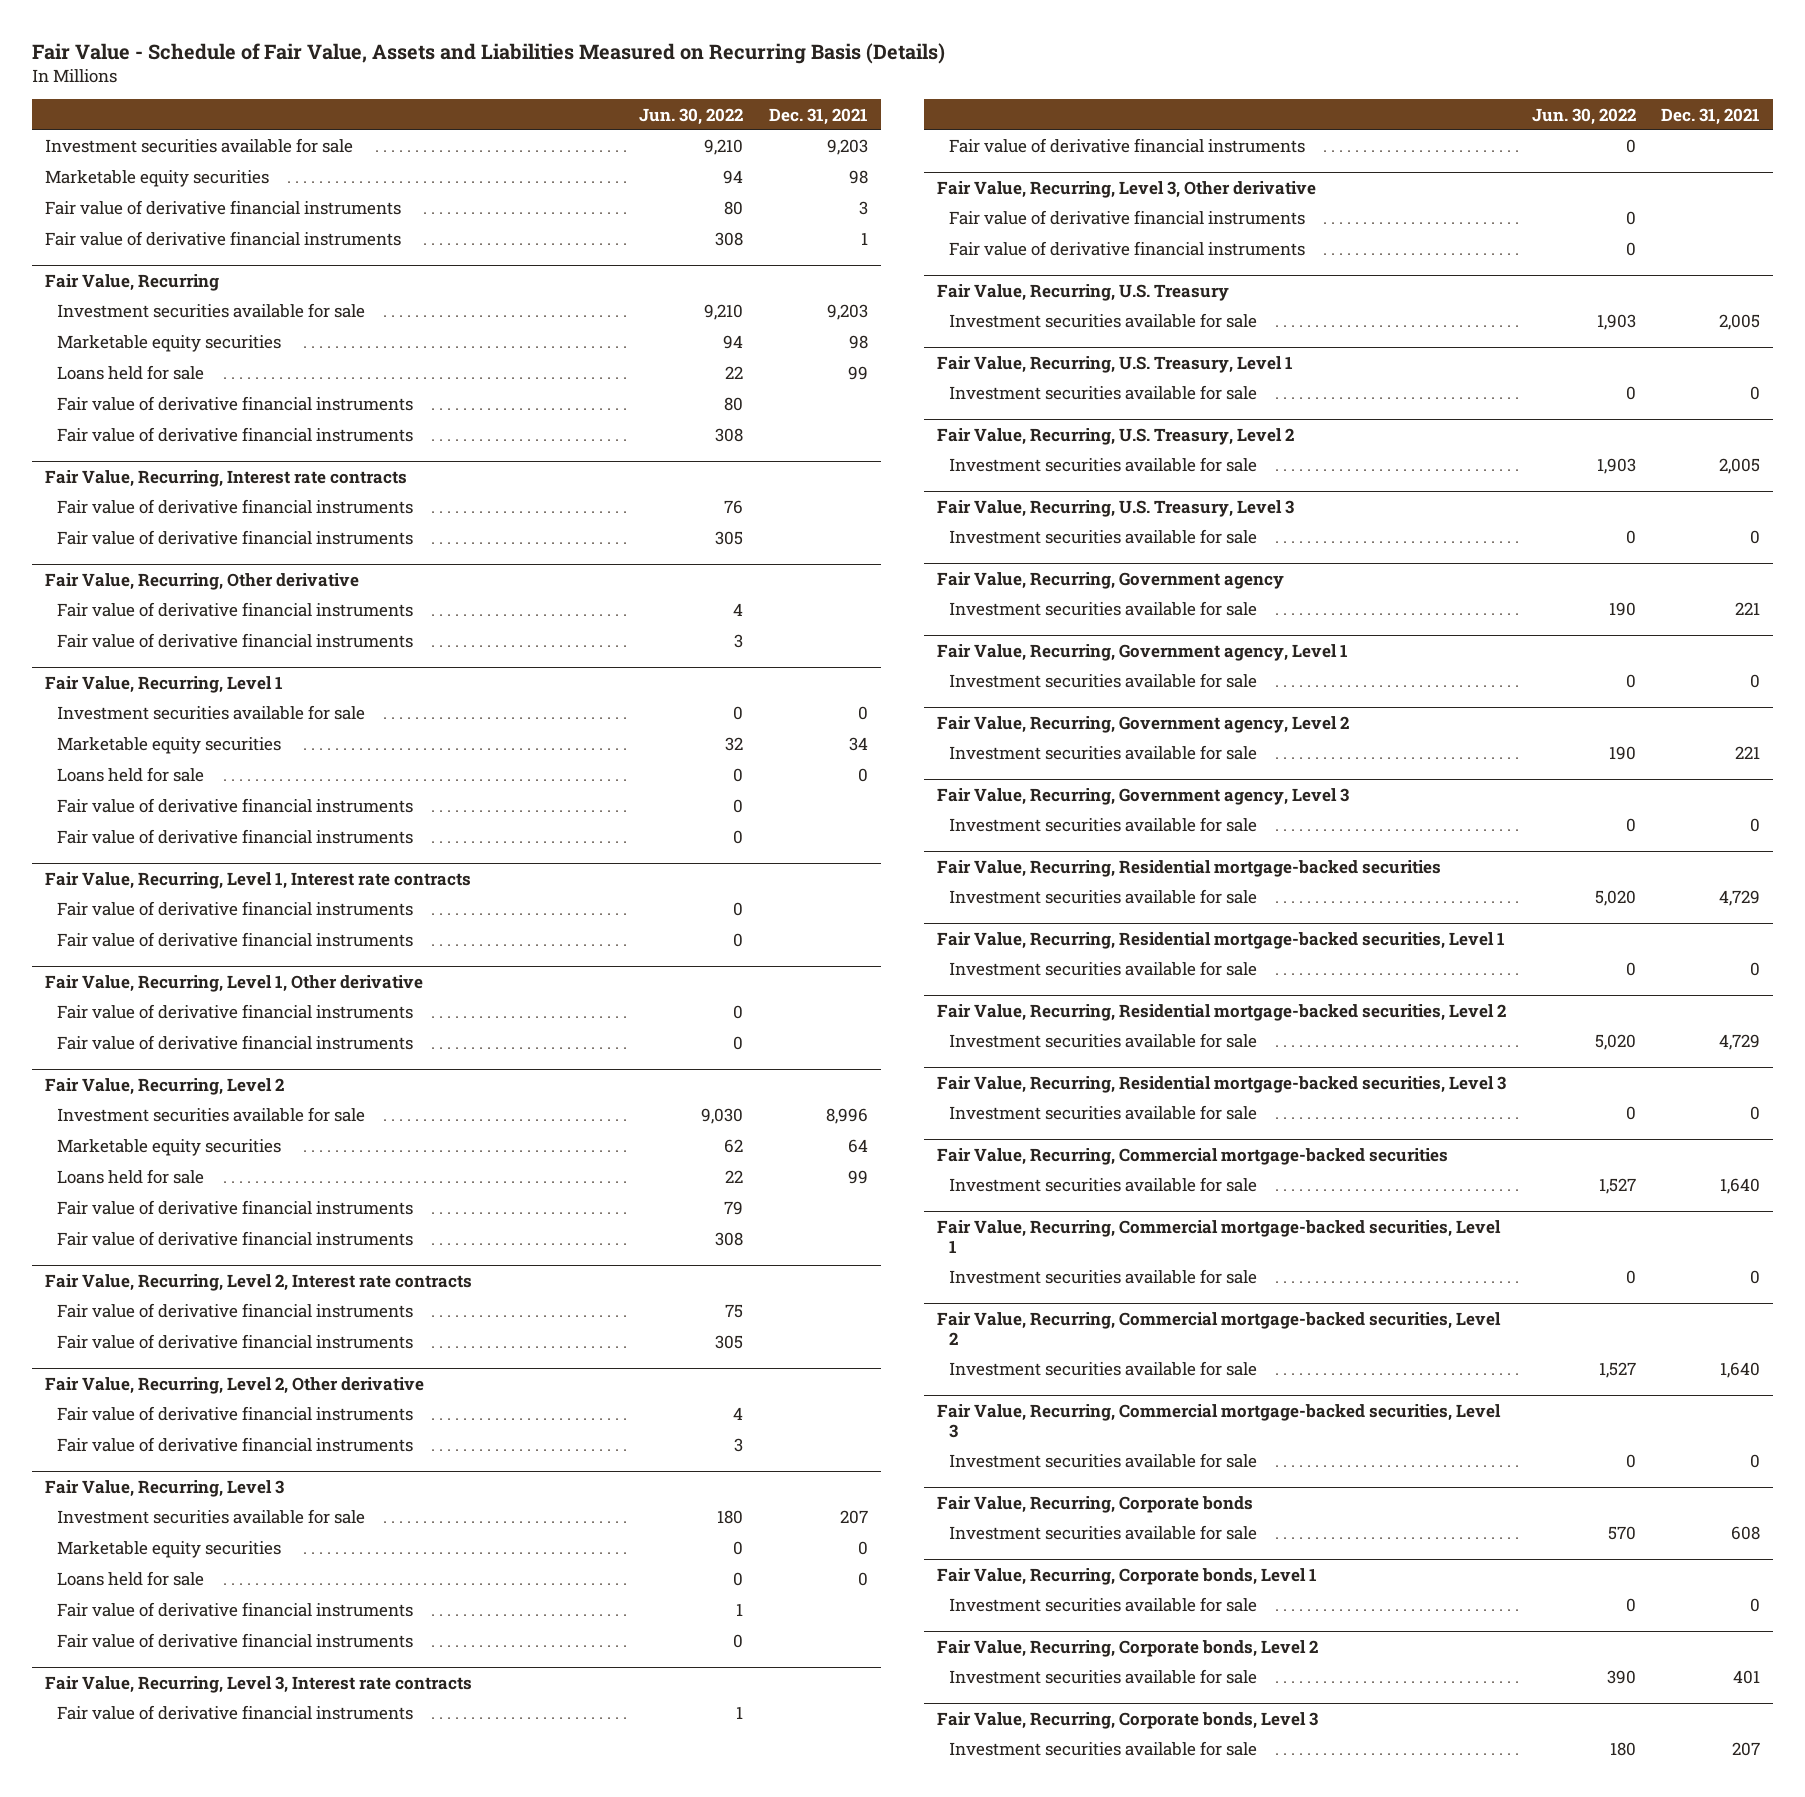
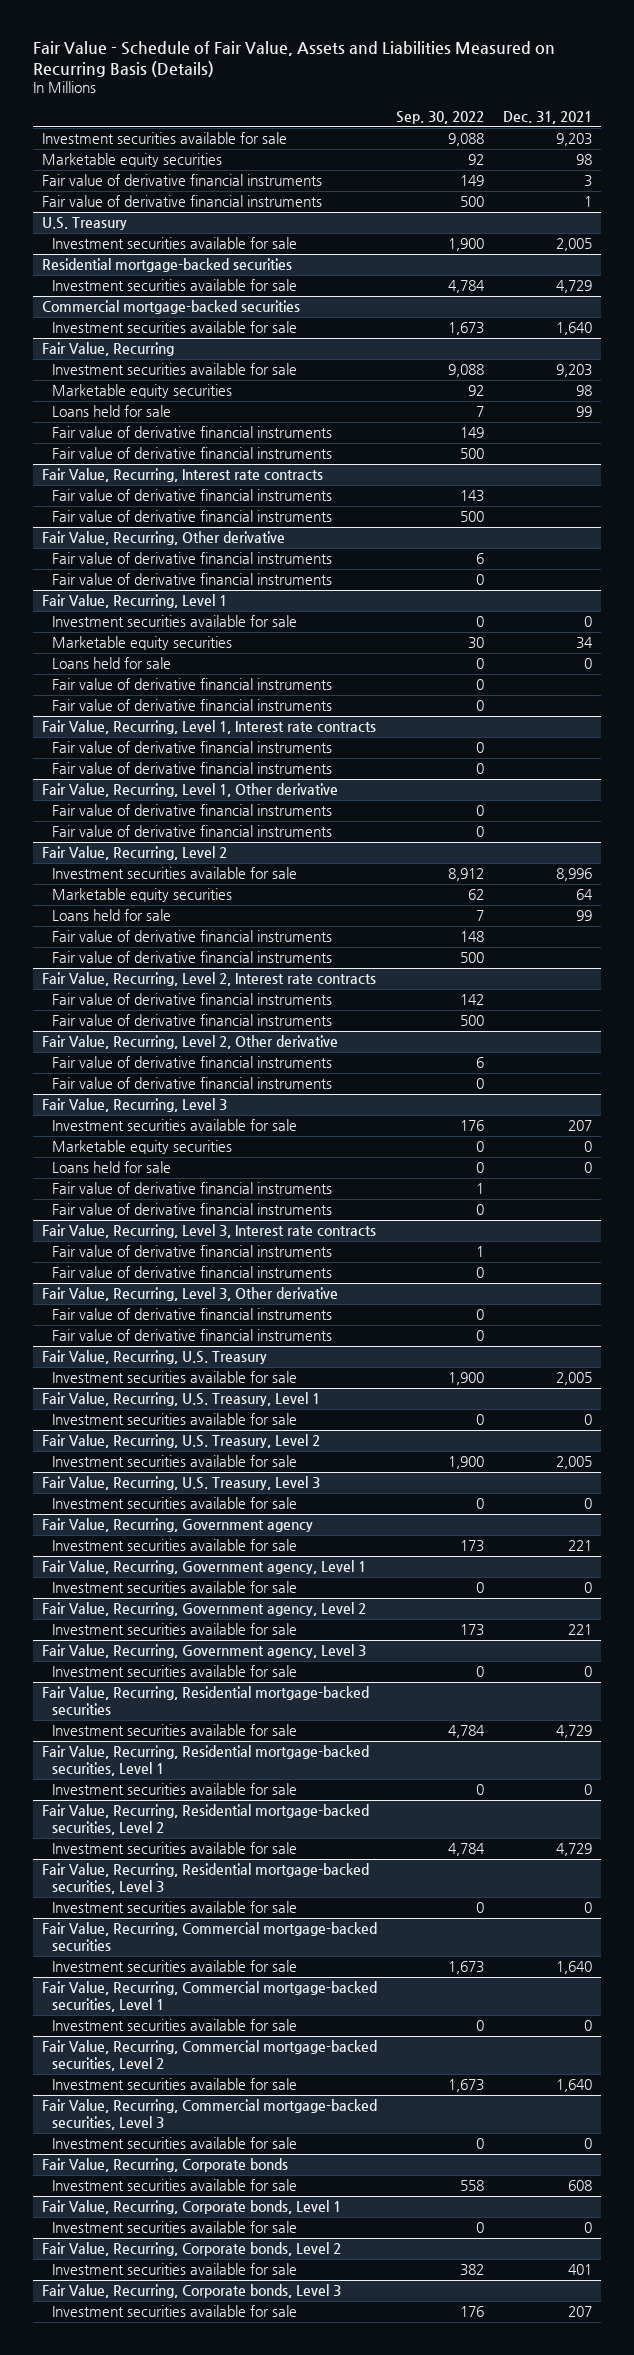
- | Jun. 30, 2022 | Dec. 31, 2021
+ | Sep. 30, 2022 | Dec. 31, 2021
+ U.S. Treasury
+ Investment securities available for sale | 1,900 | 2,005
+ Residential mortgage-backed securities
+ Investment securities available for sale | 4,784 | 4,729
+ Commercial mortgage-backed securities
+ Investment securities available for sale | 1,673 | 1,640

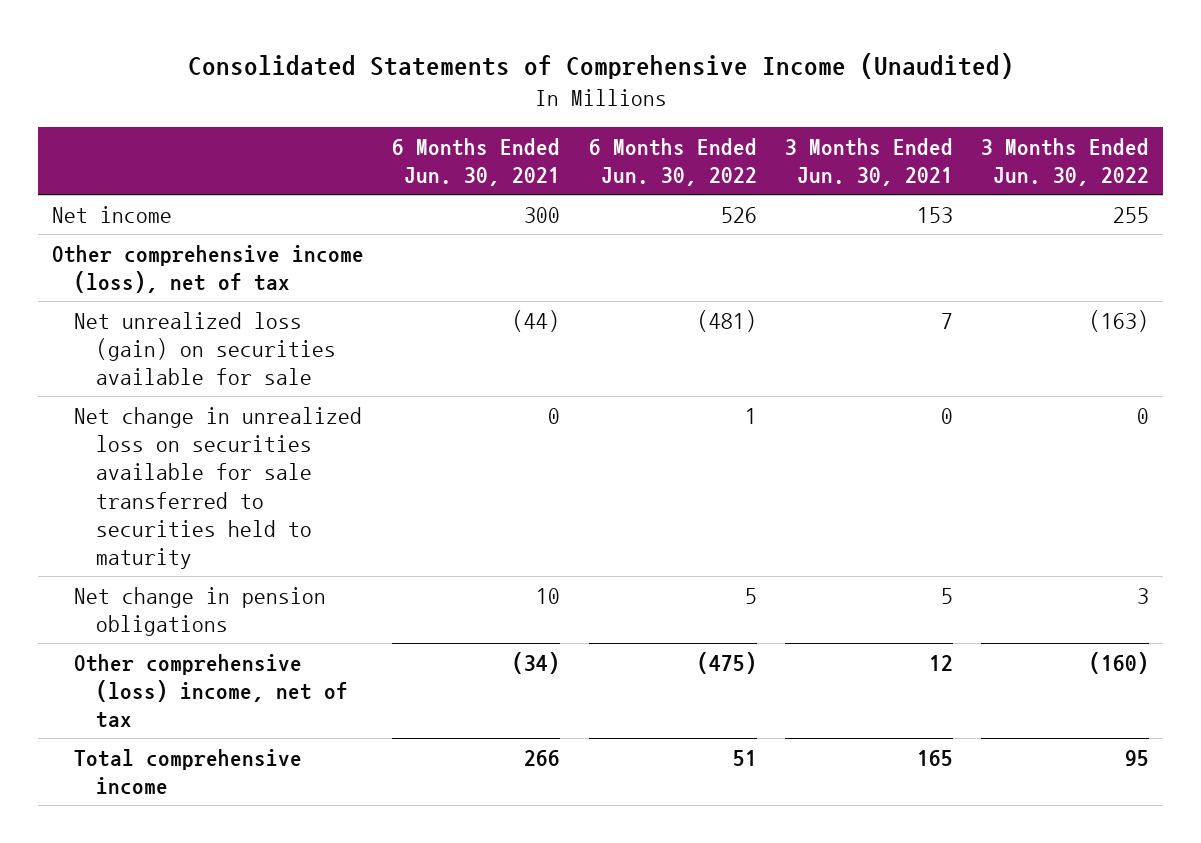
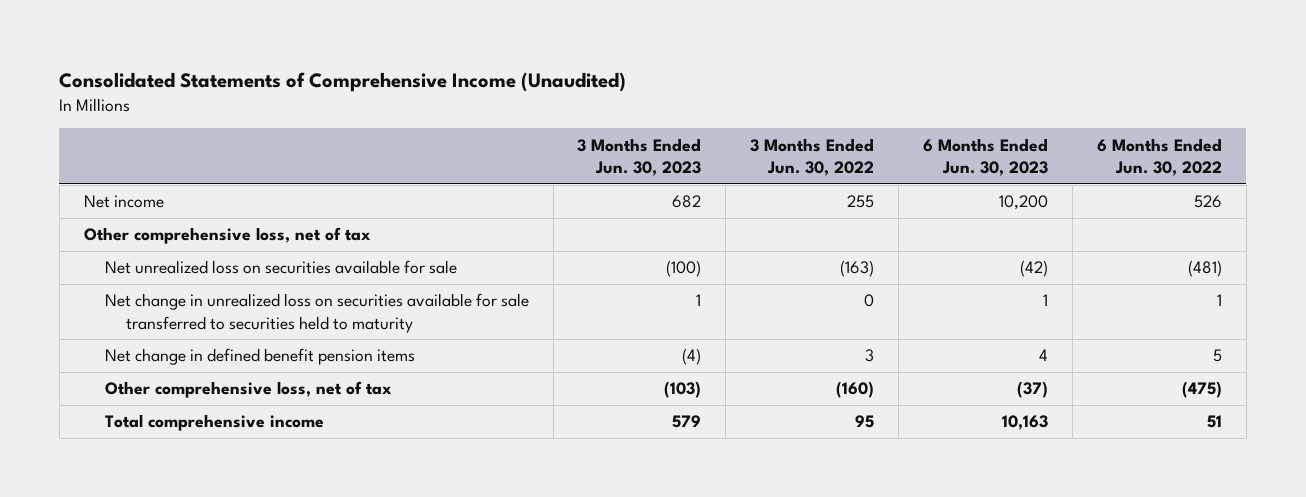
- | 6 Months Ended Jun. 30, 2021 | 6 Months Ended Jun. 30, 2022 | 3 Months Ended Jun. 30, 2021 | 3 Months Ended Jun. 30, 2022
+ | 3 Months Ended Jun. 30, 2023 | 3 Months Ended Jun. 30, 2022 | 6 Months Ended Jun. 30, 2023 | 6 Months Ended Jun. 30, 2022
- Other comprehensive income (loss), net of tax
- Net unrealized loss (gain) on securities available for sale | (44) | (481) | 7 | (163)
+ Other comprehensive loss, net of tax
+ Net unrealized loss on securities available for sale | (100) | (163) | (42) | (481)
- Net change in pension obligations | 10 | 5 | 5 | 3
- Other comprehensive (loss) income, net of tax | (34) | (475) | 12 | (160)
+ Net change in defined benefit pension items | (4) | 3 | 4 | 5
+ Other comprehensive loss, net of tax | (103) | (160) | (37) | (475)

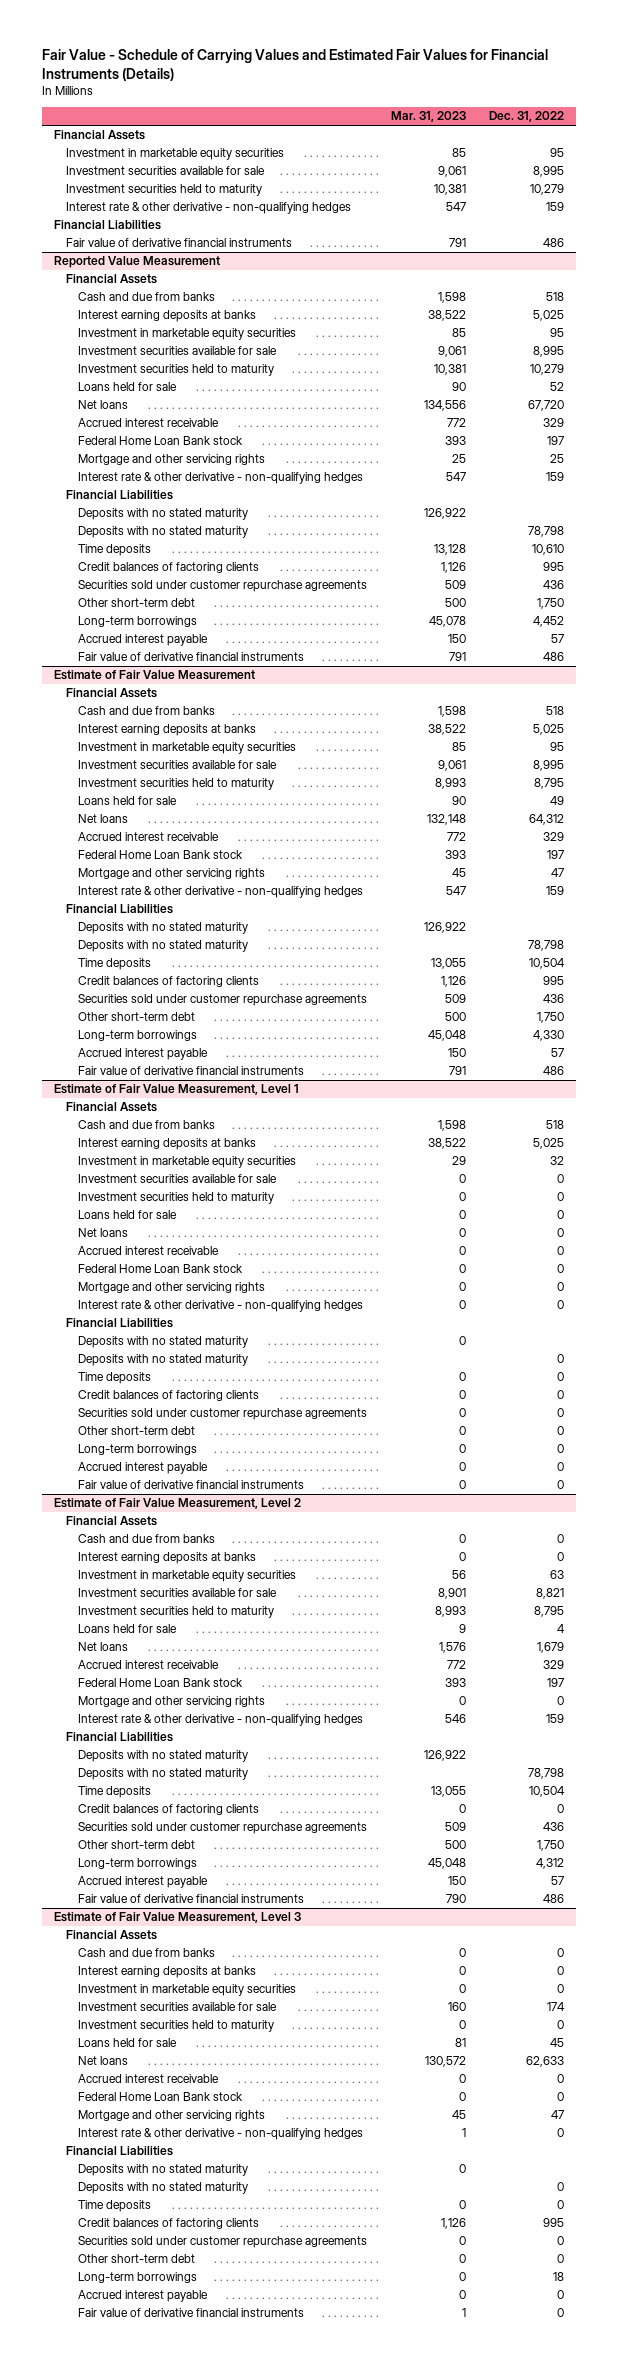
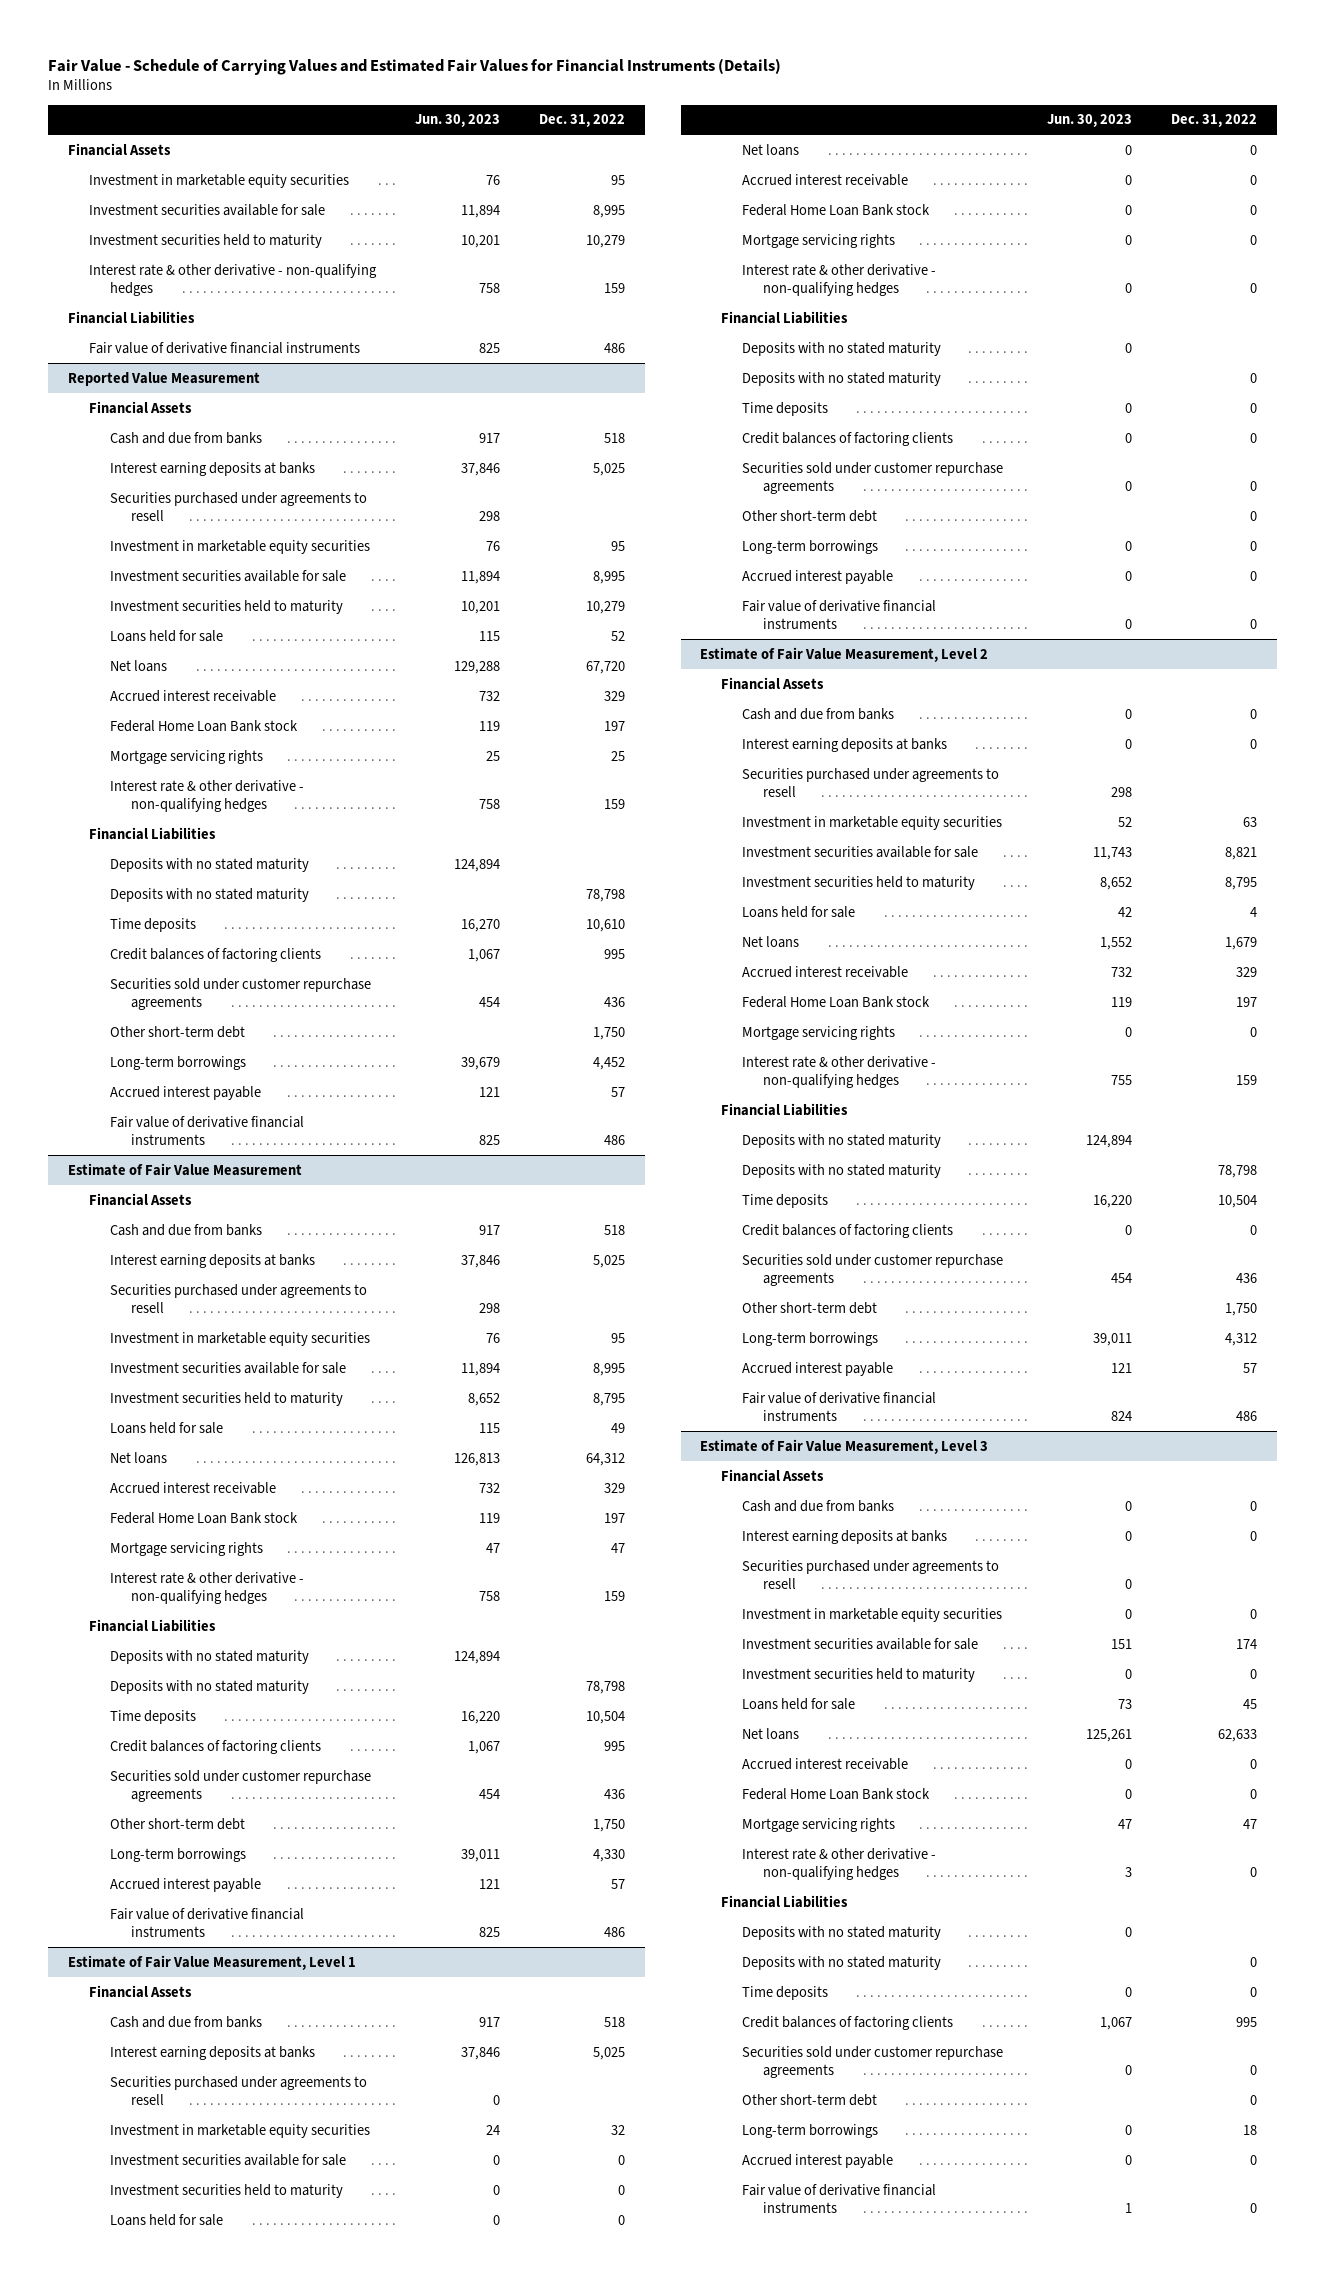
- | Mar. 31, 2023 | Dec. 31, 2022
+ | Jun. 30, 2023 | Dec. 31, 2022
@ Reported Value Measurement
+ Securities purchased under agreements to resell | 298 |
- Mortgage and other servicing rights | 25 | 25
+ Mortgage servicing rights | 25 | 25
@ Estimate of Fair Value Measurement
+ Securities purchased under agreements to resell | 298 |
- Mortgage and other servicing rights | 45 | 47
+ Mortgage servicing rights | 47 | 47
@ Estimate of Fair Value Measurement, Level 1
+ Securities purchased under agreements to resell | 0 |
- Mortgage and other servicing rights | 0 | 0
+ Mortgage servicing rights | 0 | 0
@ Estimate of Fair Value Measurement, Level 2
+ Securities purchased under agreements to resell | 298 |
- Mortgage and other servicing rights | 0 | 0
+ Mortgage servicing rights | 0 | 0
@ Estimate of Fair Value Measurement, Level 3
+ Securities purchased under agreements to resell | 0 |
- Mortgage and other servicing rights | 45 | 47
+ Mortgage servicing rights | 47 | 47

